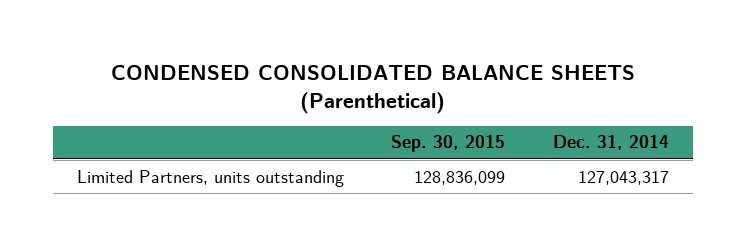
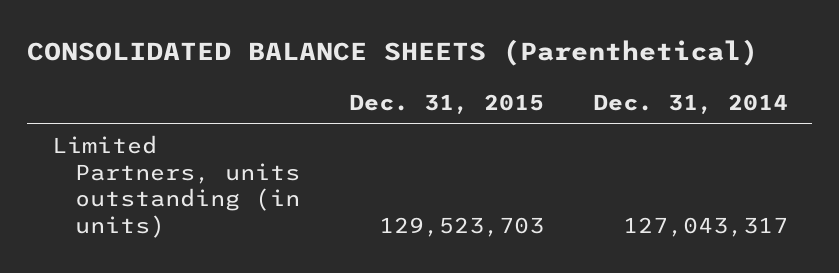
- CONDENSED CONSOLIDATED BALANCE SHEETS (Parenthetical)
+ CONSOLIDATED BALANCE SHEETS (Parenthetical)
- | Sep. 30, 2015 | Dec. 31, 2014
+ | Dec. 31, 2015 | Dec. 31, 2014
- Limited Partners, units outstanding | 128,836,099 | 127,043,317
+ Limited Partners, units outstanding (in units) | 129,523,703 | 127,043,317

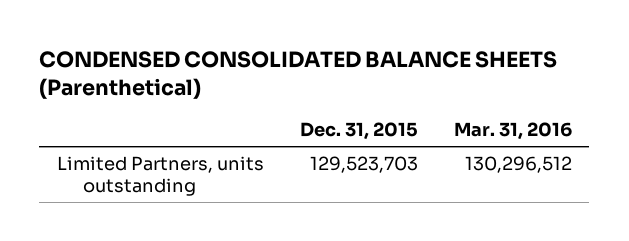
- CONSOLIDATED BALANCE SHEETS (Parenthetical)
+ CONDENSED CONSOLIDATED BALANCE SHEETS (Parenthetical)
- | Dec. 31, 2015 | Dec. 31, 2014
+ | Dec. 31, 2015 | Mar. 31, 2016
- Limited Partners, units outstanding (in units) | 129,523,703 | 127,043,317
+ Limited Partners, units outstanding | 129,523,703 | 130,296,512

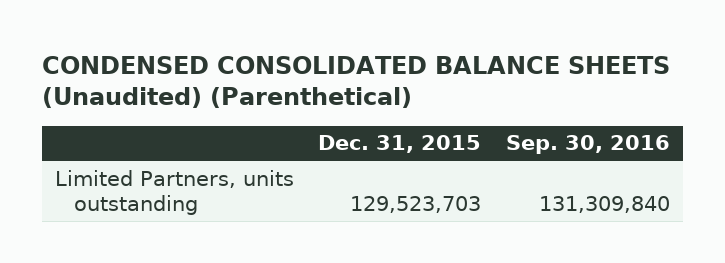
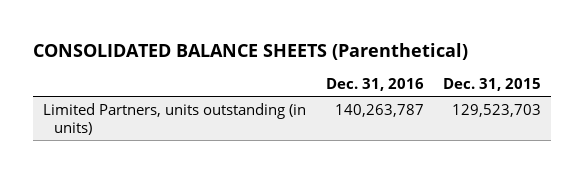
- CONDENSED CONSOLIDATED BALANCE SHEETS (Unaudited) (Parenthetical)
+ CONSOLIDATED BALANCE SHEETS (Parenthetical)
- | Dec. 31, 2015 | Sep. 30, 2016
+ | Dec. 31, 2016 | Dec. 31, 2015
- Limited Partners, units outstanding | 129,523,703 | 131,309,840
+ Limited Partners, units outstanding (in units) | 140,263,787 | 129,523,703

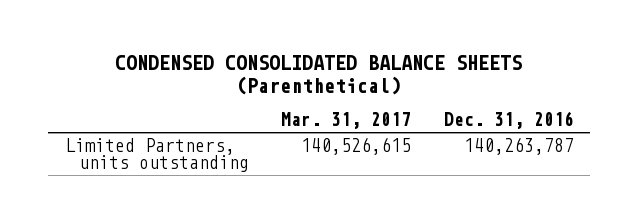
- CONSOLIDATED BALANCE SHEETS (Parenthetical)
+ CONDENSED CONSOLIDATED BALANCE SHEETS (Parenthetical)
- | Dec. 31, 2016 | Dec. 31, 2015
+ | Mar. 31, 2017 | Dec. 31, 2016
- Limited Partners, units outstanding (in units) | 140,263,787 | 129,523,703
+ Limited Partners, units outstanding | 140,526,615 | 140,263,787

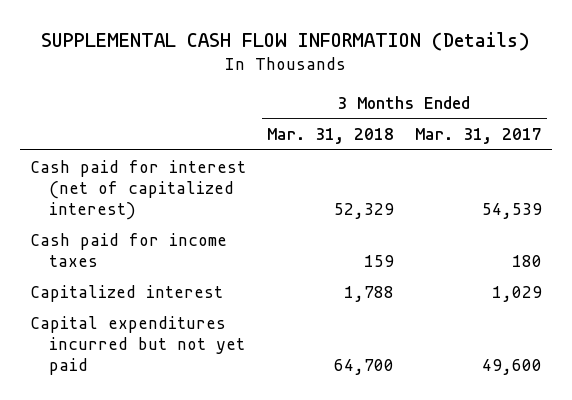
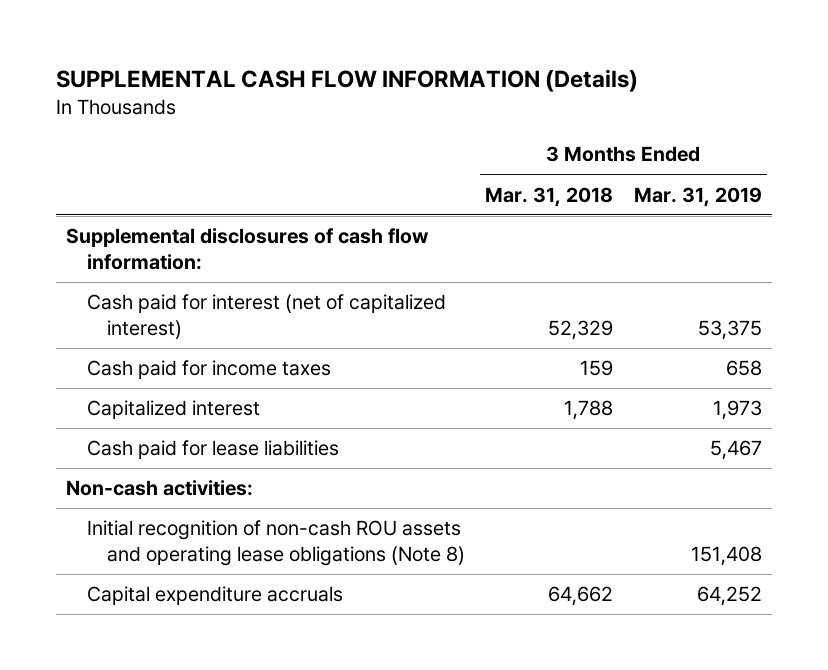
- | 3 Months Ended Mar. 31, 2018 | 3 Months Ended Mar. 31, 2017
+ | 3 Months Ended Mar. 31, 2018 | 3 Months Ended Mar. 31, 2019
+ Supplemental disclosures of cash flow information:
- Capital expenditures incurred but not yet paid | 64,700 | 49,600
+ Cash paid for lease liabilities | | 5,467
+ Non-cash activities:
+ Initial recognition of non-cash ROU assets and operating lease obligations (Note 8) | | 151,408
+ Capital expenditure accruals | 64,662 | 64,252

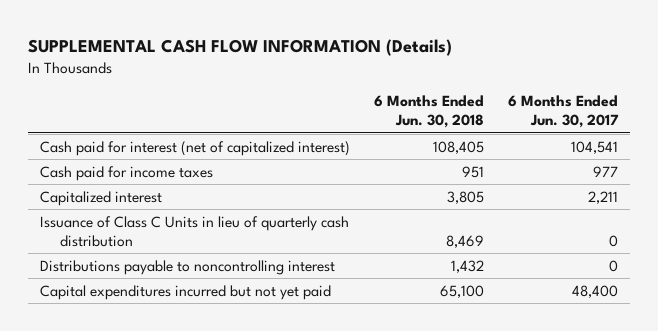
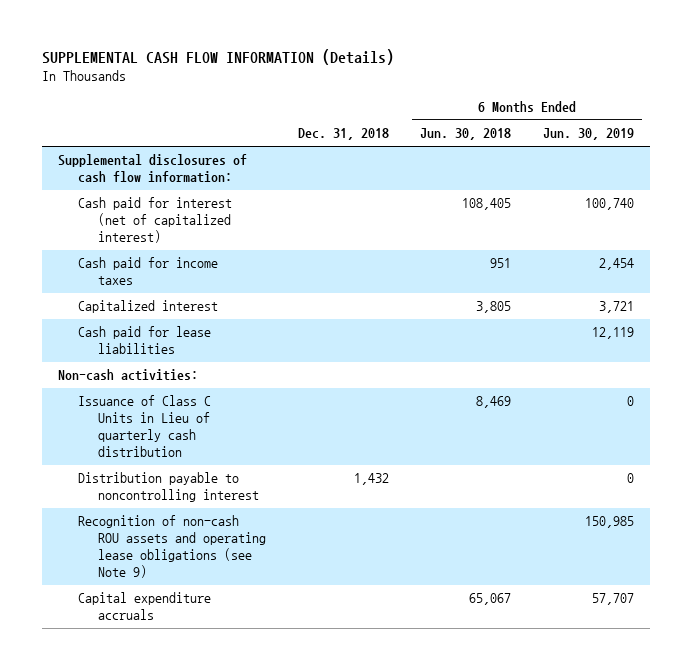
- | 6 Months Ended Jun. 30, 2018 | 6 Months Ended Jun. 30, 2017
+ | Dec. 31, 2018 | 6 Months Ended Jun. 30, 2018 | 6 Months Ended Jun. 30, 2019
+ Supplemental disclosures of cash flow information:
- Issuance of Class C Units in lieu of quarterly cash distribution | 8,469 | 0
- Distributions payable to noncontrolling interest | 1,432 | 0
- Capital expenditures incurred but not yet paid | 65,100 | 48,400
+ Cash paid for lease liabilities | | | 12,119
+ Non-cash activities:
+ Issuance of Class C Units in Lieu of quarterly cash distribution | | 8,469 | 0
+ Distribution payable to noncontrolling interest | 1,432 | | 0
+ Recognition of non-cash ROU assets and operating lease obligations (see Note 9) | | | 150,985
+ Capital expenditure accruals | | 65,067 | 57,707

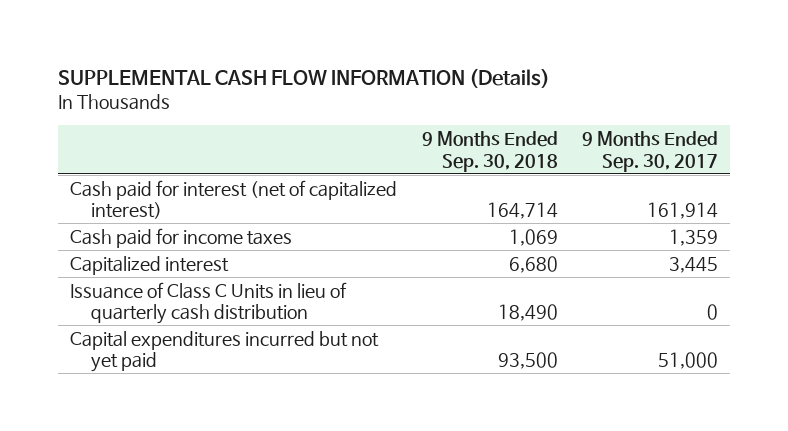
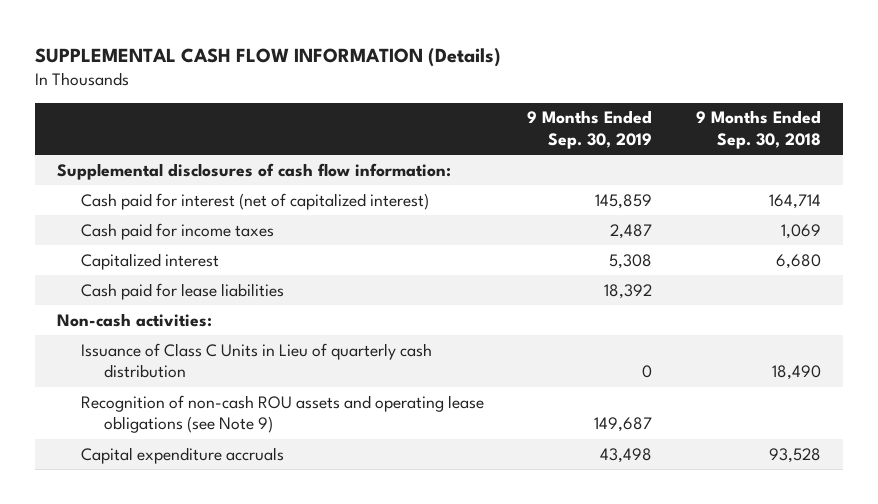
- | 9 Months Ended Sep. 30, 2018 | 9 Months Ended Sep. 30, 2017
+ | 9 Months Ended Sep. 30, 2019 | 9 Months Ended Sep. 30, 2018
+ Supplemental disclosures of cash flow information:
- Issuance of Class C Units in lieu of quarterly cash distribution | 18,490 | 0
- Capital expenditures incurred but not yet paid | 93,500 | 51,000
+ Cash paid for lease liabilities | 18,392 |
+ Non-cash activities:
+ Issuance of Class C Units in Lieu of quarterly cash distribution | 0 | 18,490
+ Recognition of non-cash ROU assets and operating lease obligations (see Note 9) | 149,687 |
+ Capital expenditure accruals | 43,498 | 93,528

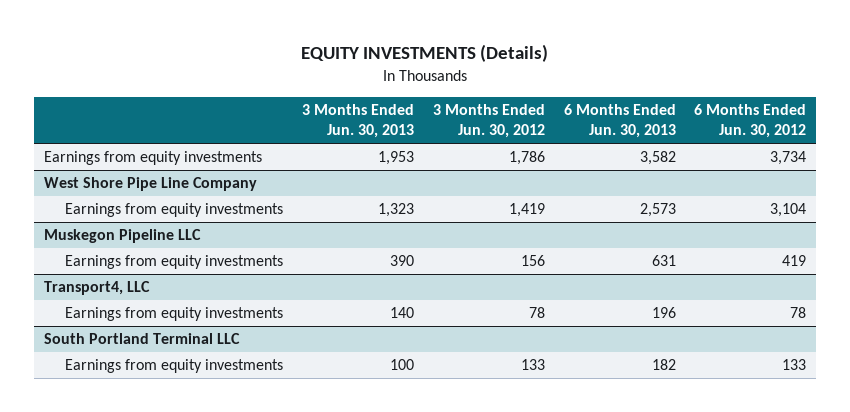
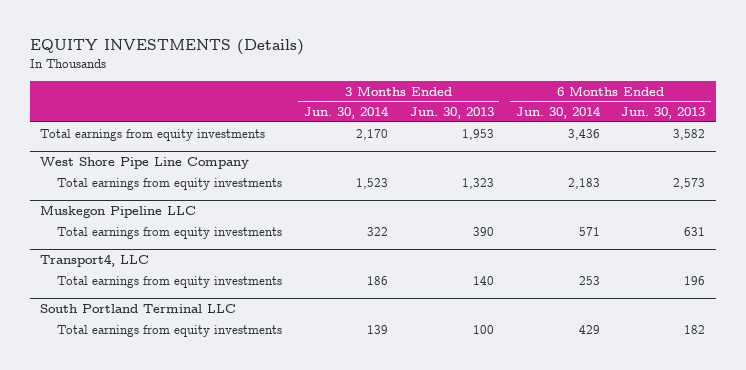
- | 3 Months Ended Jun. 30, 2013 | 3 Months Ended Jun. 30, 2012 | 6 Months Ended Jun. 30, 2013 | 6 Months Ended Jun. 30, 2012
+ | 3 Months Ended Jun. 30, 2014 | 3 Months Ended Jun. 30, 2013 | 6 Months Ended Jun. 30, 2014 | 6 Months Ended Jun. 30, 2013
- Earnings from equity investments | 1,953 | 1,786 | 3,582 | 3,734
+ Total earnings from equity investments | 2,170 | 1,953 | 3,436 | 3,582
@ West Shore Pipe Line Company
- Earnings from equity investments | 1,323 | 1,419 | 2,573 | 3,104
+ Total earnings from equity investments | 1,523 | 1,323 | 2,183 | 2,573
@ Muskegon Pipeline LLC
- Earnings from equity investments | 390 | 156 | 631 | 419
+ Total earnings from equity investments | 322 | 390 | 571 | 631
@ Transport4, LLC
- Earnings from equity investments | 140 | 78 | 196 | 78
+ Total earnings from equity investments | 186 | 140 | 253 | 196
@ South Portland Terminal LLC
- Earnings from equity investments | 100 | 133 | 182 | 133
+ Total earnings from equity investments | 139 | 100 | 429 | 182

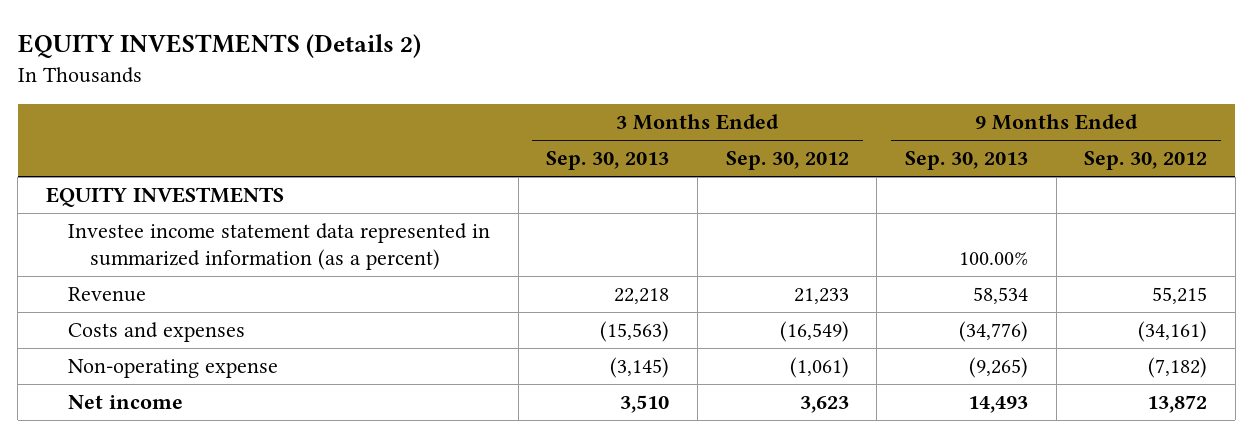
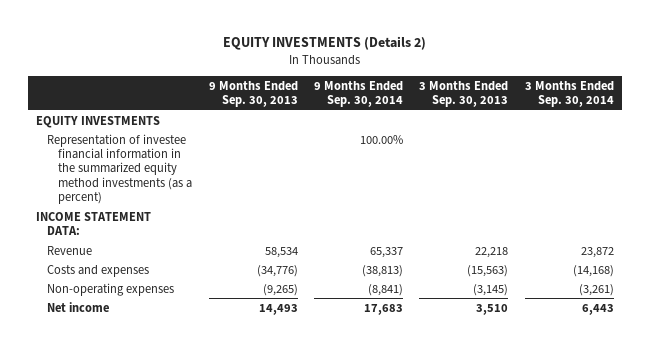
- | 3 Months Ended Sep. 30, 2013 | 3 Months Ended Sep. 30, 2012 | 9 Months Ended Sep. 30, 2013 | 9 Months Ended Sep. 30, 2012
+ | 9 Months Ended Sep. 30, 2013 | 9 Months Ended Sep. 30, 2014 | 3 Months Ended Sep. 30, 2013 | 3 Months Ended Sep. 30, 2014
- Investee income statement data represented in summarized information (as a percent) | | | 100.00% |
+ Representation of investee financial information in the summarized equity method investments (as a percent) | | 100.00% | |
+ INCOME STATEMENT DATA:
- Non-operating expense | (3,145) | (1,061) | (9,265) | (7,182)
+ Non-operating expenses | (9,265) | (8,841) | (3,145) | (3,261)

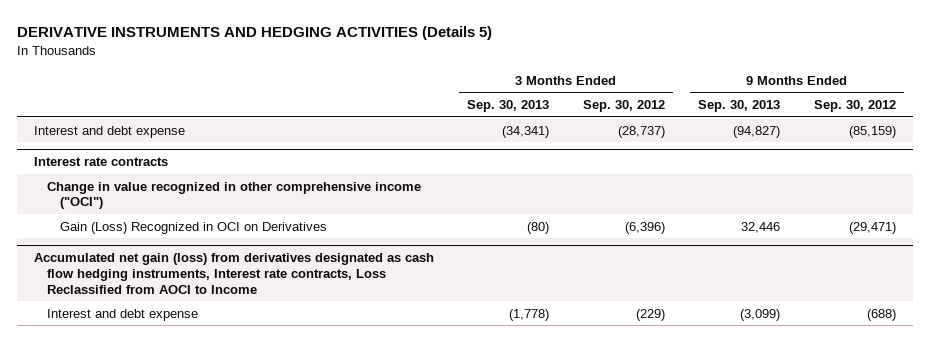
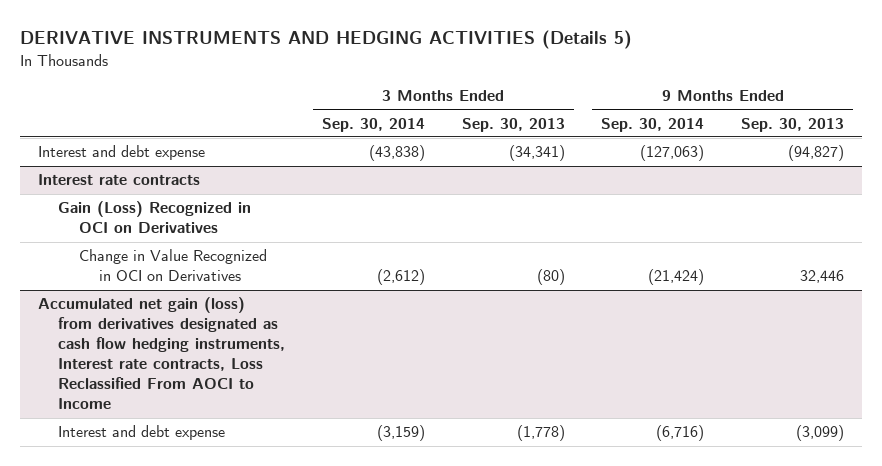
- | 3 Months Ended Sep. 30, 2013 | 3 Months Ended Sep. 30, 2012 | 9 Months Ended Sep. 30, 2013 | 9 Months Ended Sep. 30, 2012
+ | 3 Months Ended Sep. 30, 2014 | 3 Months Ended Sep. 30, 2013 | 9 Months Ended Sep. 30, 2014 | 9 Months Ended Sep. 30, 2013
@ Interest rate contracts
- Change in value recognized in other comprehensive income ("OCI")
- Gain (Loss) Recognized in OCI on Derivatives | (80) | (6,396) | 32,446 | (29,471)
- Accumulated net gain (loss) from derivatives designated as cash flow hedging instruments, Interest rate contracts, Loss Reclassified from AOCI to Income
@ Interest rate contracts
+ Gain (Loss) Recognized in OCI on Derivatives
+ Change in Value Recognized in OCI on Derivatives | (2,612) | (80) | (21,424) | 32,446
+ Accumulated net gain (loss) from derivatives designated as cash flow hedging instruments, Interest rate contracts, Loss Reclassified From AOCI to Income

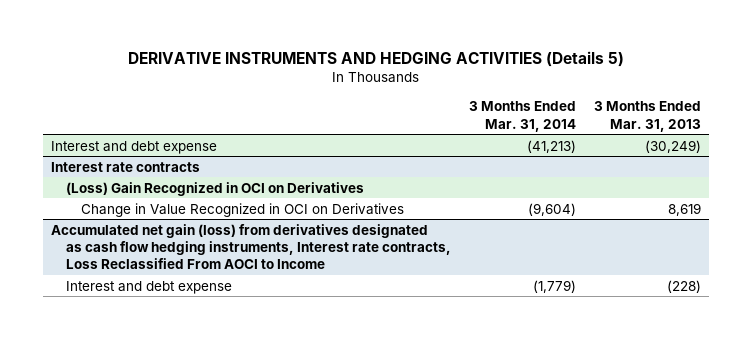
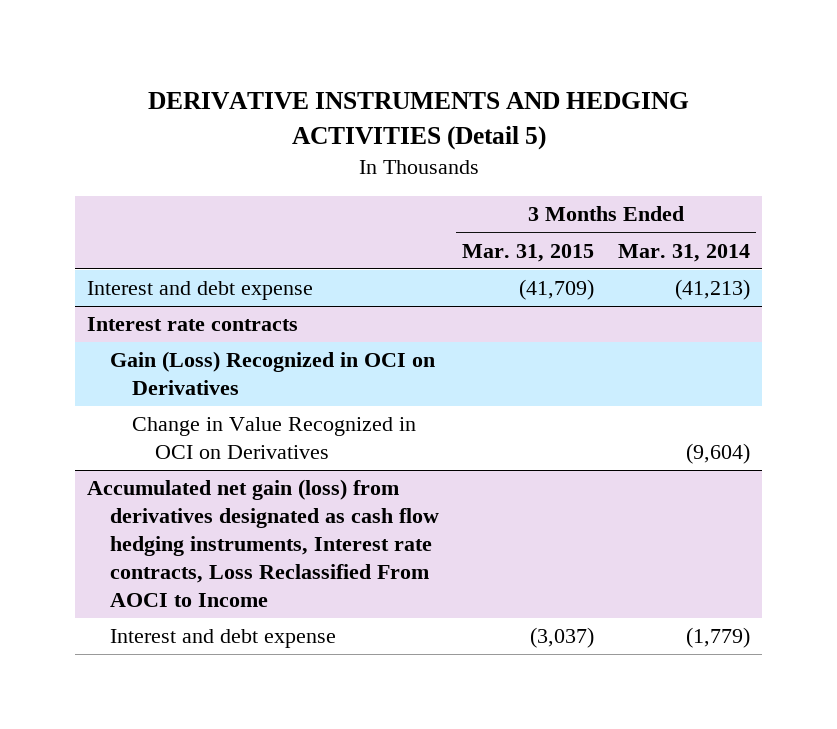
- DERIVATIVE INSTRUMENTS AND HEDGING ACTIVITIES (Details 5)
+ DERIVATIVE INSTRUMENTS AND HEDGING ACTIVITIES (Detail 5)
- | 3 Months Ended Mar. 31, 2014 | 3 Months Ended Mar. 31, 2013
+ | 3 Months Ended Mar. 31, 2015 | 3 Months Ended Mar. 31, 2014
@ Interest rate contracts
- (Loss) Gain Recognized in OCI on Derivatives
+ Gain (Loss) Recognized in OCI on Derivatives

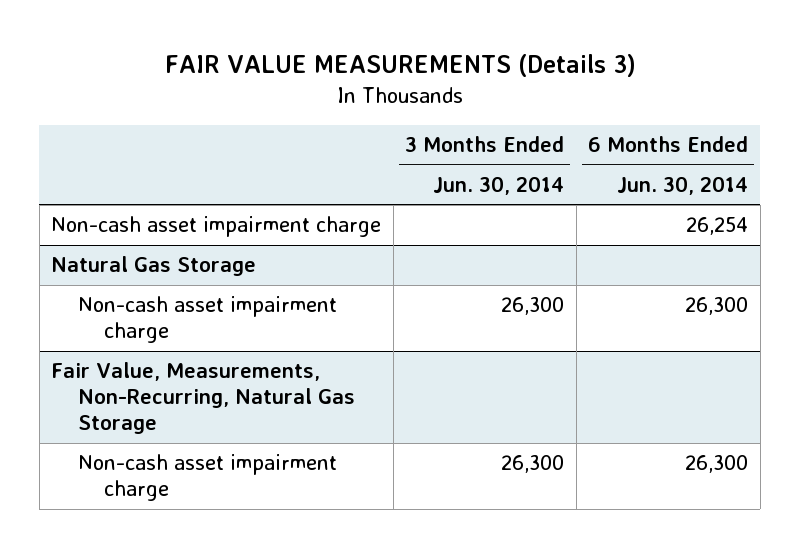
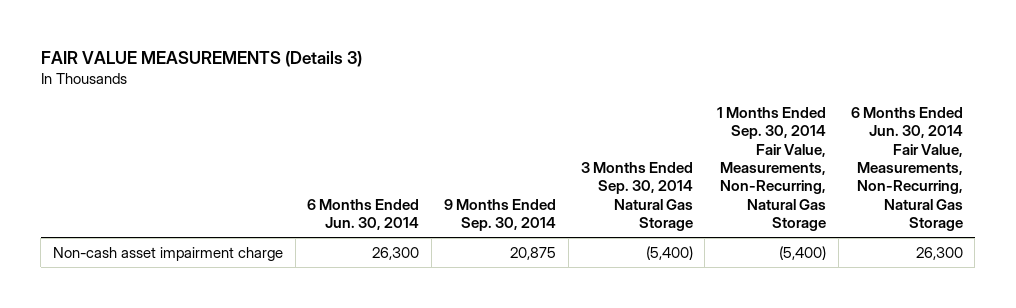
- | 3 Months Ended Jun. 30, 2014 | 6 Months Ended Jun. 30, 2014
+ | 6 Months Ended Jun. 30, 2014 | 9 Months Ended Sep. 30, 2014 | 3 Months Ended Sep. 30, 2014 Natural Gas Storage | 1 Months Ended Sep. 30, 2014 Fair Value, Measurements, Non-Recurring, Natural Gas Storage | 6 Months Ended Jun. 30, 2014 Fair Value, Measurements, Non-Recurring, Natural Gas Storage
- Non-cash asset impairment charge | | 26,254
- Natural Gas Storage
- Fair Value, Measurements, Non-Recurring, Natural Gas Storage
- Non-cash asset impairment charge | 26,300 | 26,300

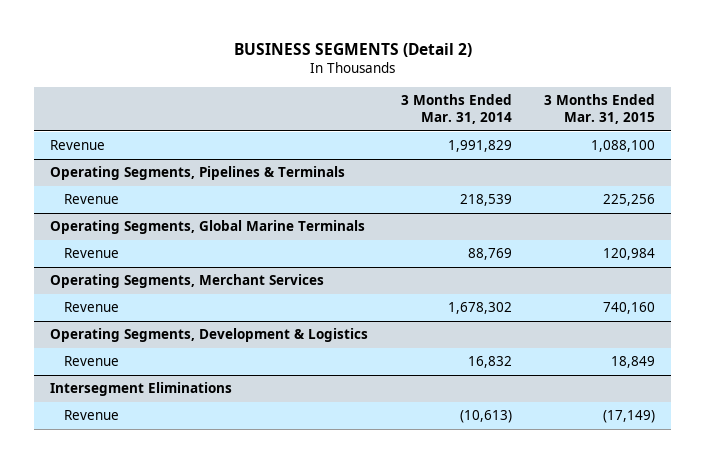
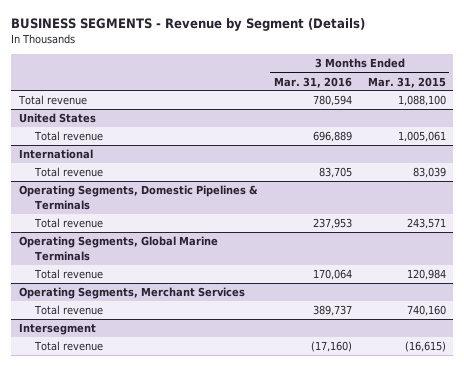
- BUSINESS SEGMENTS (Detail 2)
+ BUSINESS SEGMENTS - Revenue by Segment (Details)
- | 3 Months Ended Mar. 31, 2014 | 3 Months Ended Mar. 31, 2015
+ | 3 Months Ended Mar. 31, 2016 | 3 Months Ended Mar. 31, 2015
- Revenue | 1,991,829 | 1,088,100
- Operating Segments, Pipelines & Terminals
- Revenue | 218,539 | 225,256
+ Total revenue | 780,594 | 1,088,100
+ United States
+ Total revenue | 696,889 | 1,005,061
+ International
+ Total revenue | 83,705 | 83,039
+ Operating Segments, Domestic Pipelines & Terminals
+ Total revenue | 237,953 | 243,571
@ Operating Segments, Global Marine Terminals
- Revenue | 88,769 | 120,984
+ Total revenue | 170,064 | 120,984
@ Operating Segments, Merchant Services
- Revenue | 1,678,302 | 740,160
- Operating Segments, Development & Logistics
- Revenue | 16,832 | 18,849
- Intersegment Eliminations
- Revenue | (10,613) | (17,149)
@ Operating Segments, Merchant Services
+ Total revenue | 389,737 | 740,160
+ Intersegment
+ Total revenue | (17,160) | (16,615)

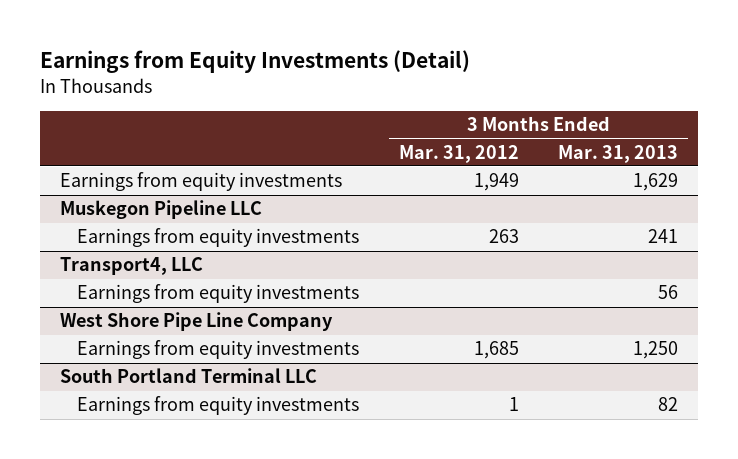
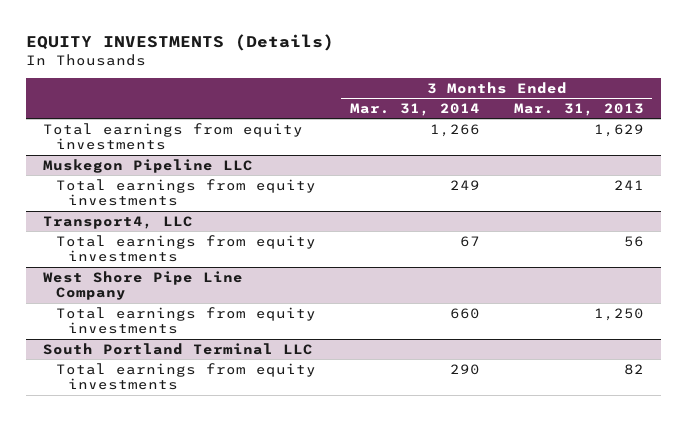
- Earnings from Equity Investments (Detail)
+ EQUITY INVESTMENTS (Details)
- | 3 Months Ended Mar. 31, 2012 | 3 Months Ended Mar. 31, 2013
+ | 3 Months Ended Mar. 31, 2014 | 3 Months Ended Mar. 31, 2013
- Earnings from equity investments | 1,949 | 1,629
+ Total earnings from equity investments | 1,266 | 1,629
@ Muskegon Pipeline LLC
- Earnings from equity investments | 263 | 241
+ Total earnings from equity investments | 249 | 241
@ Transport4, LLC
- Earnings from equity investments | | 56
+ Total earnings from equity investments | 67 | 56
@ West Shore Pipe Line Company
- Earnings from equity investments | 1,685 | 1,250
+ Total earnings from equity investments | 660 | 1,250
@ South Portland Terminal LLC
- Earnings from equity investments | 1 | 82
+ Total earnings from equity investments | 290 | 82

